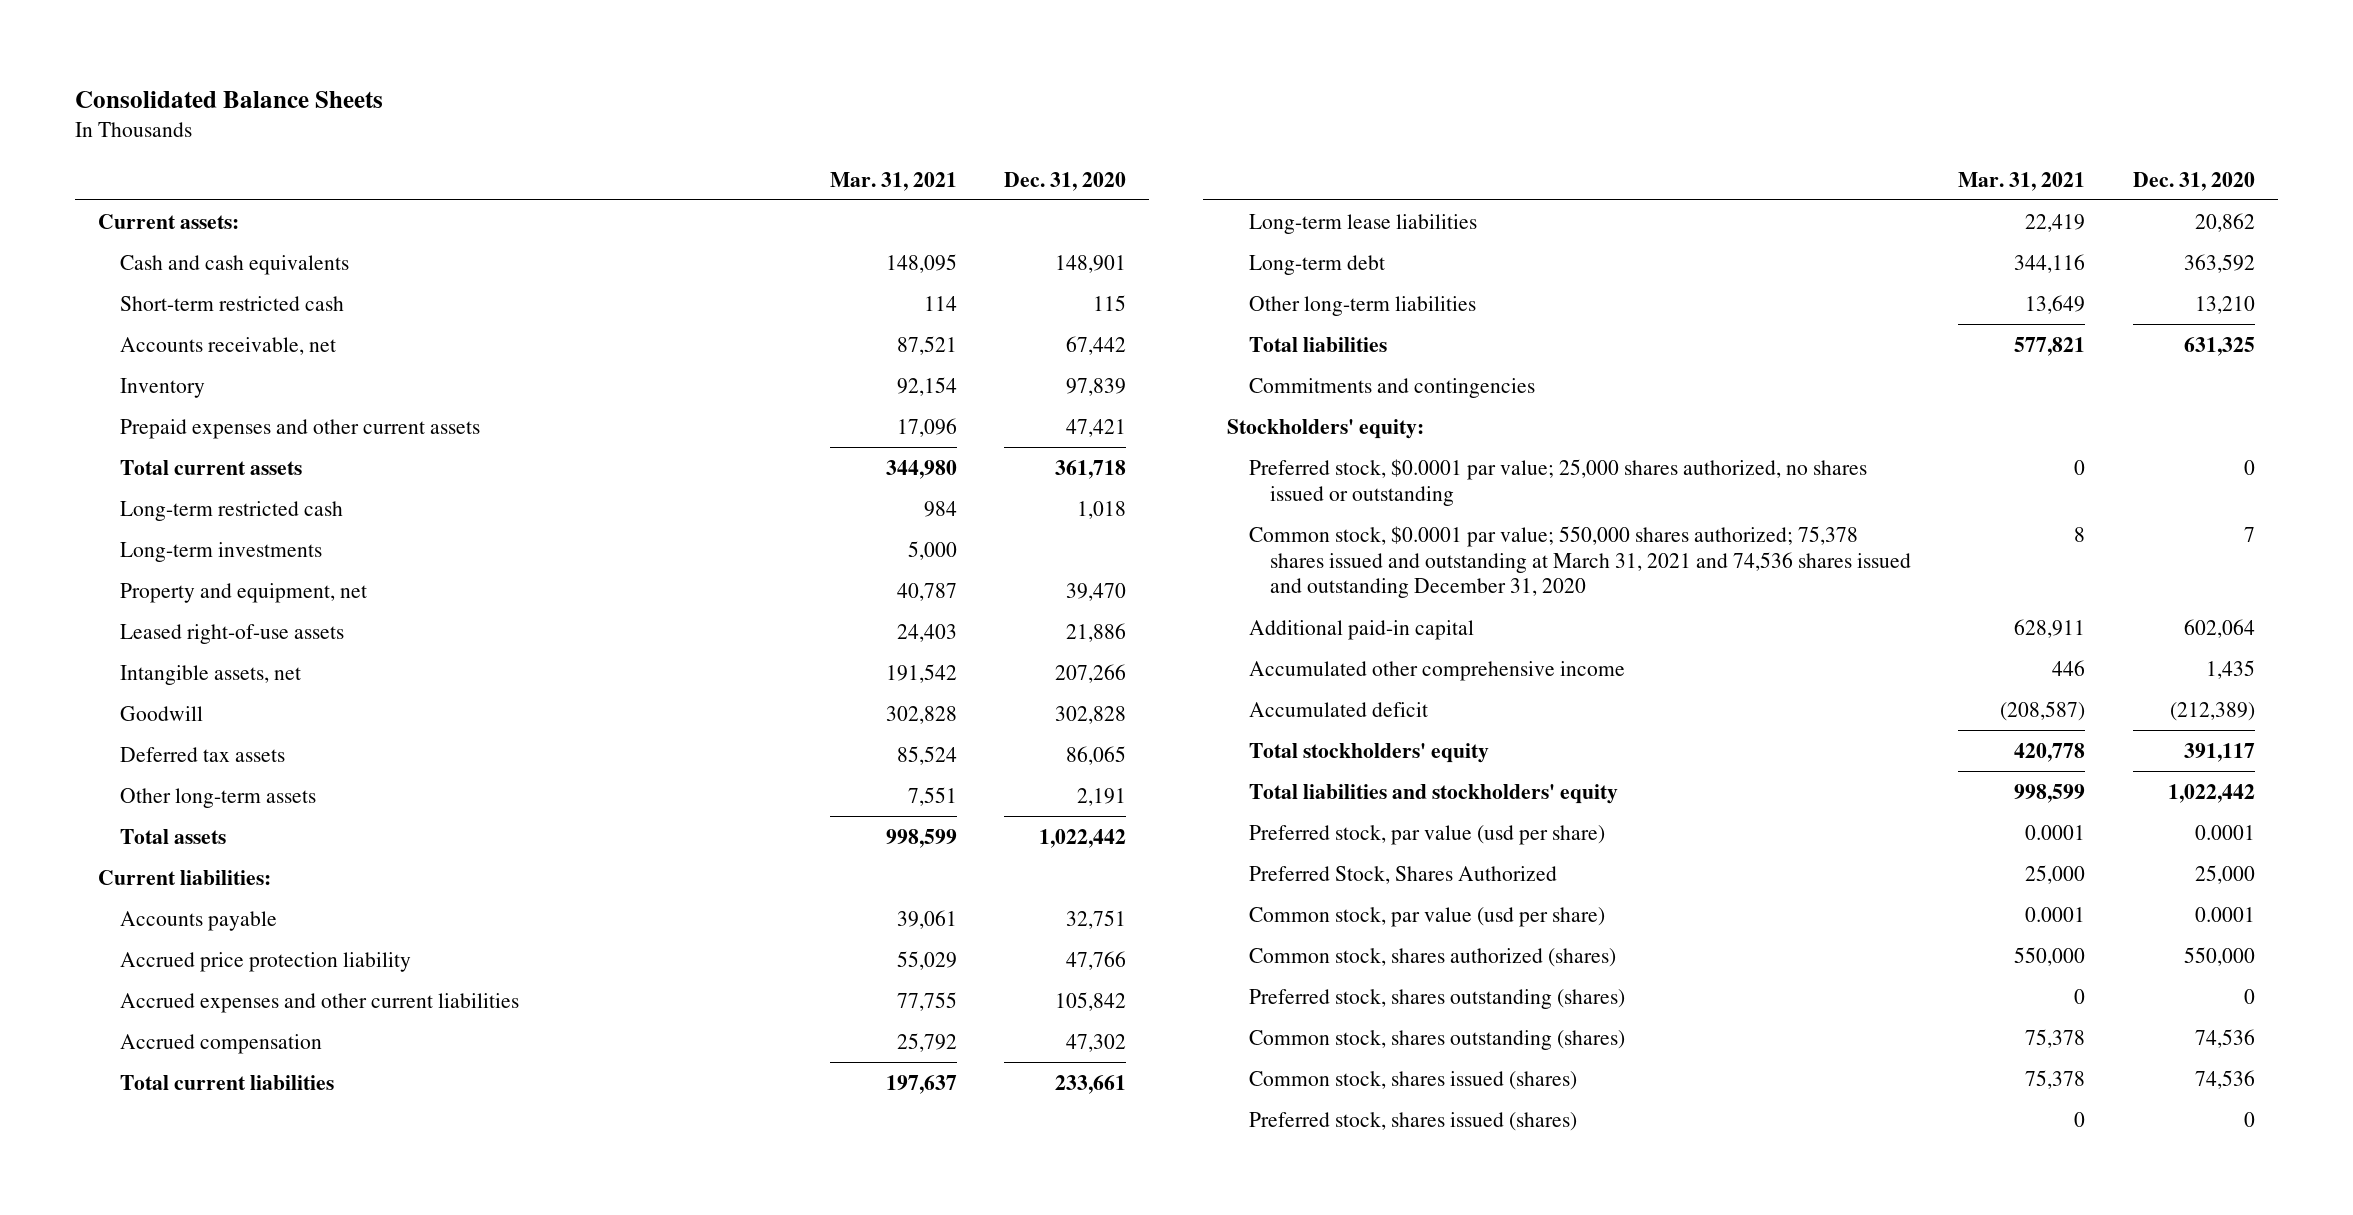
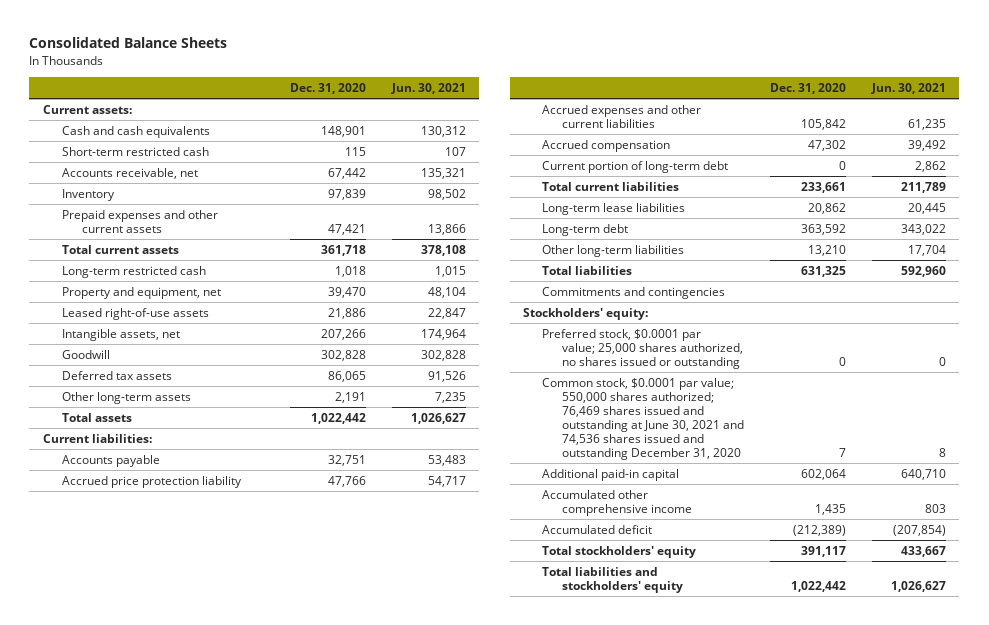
- | Mar. 31, 2021 | Dec. 31, 2020
+ | Dec. 31, 2020 | Jun. 30, 2021
- Long-term investments | 5,000 |
+ Current portion of long-term debt | 0 | 2,862
- Common stock, $0.0001 par value; 550,000 shares authorized; 75,378 shares issued and outstanding at March 31, 2021 and 74,536 shares issued and outstanding December 31, 2020 | 8 | 7
+ Common stock, $0.0001 par value; 550,000 shares authorized; 76,469 shares issued and outstanding at June 30, 2021 and 74,536 shares issued and outstanding December 31, 2020 | 7 | 8
- Preferred stock, par value (usd per share) | 0.0001 | 0.0001
- Preferred Stock, Shares Authorized | 25,000 | 25,000
- Common stock, par value (usd per share) | 0.0001 | 0.0001
- Common stock, shares authorized (shares) | 550,000 | 550,000
- Preferred stock, shares outstanding (shares) | 0 | 0
- Common stock, shares outstanding (shares) | 75,378 | 74,536
- Common stock, shares issued (shares) | 75,378 | 74,536
- Preferred stock, shares issued (shares) | 0 | 0

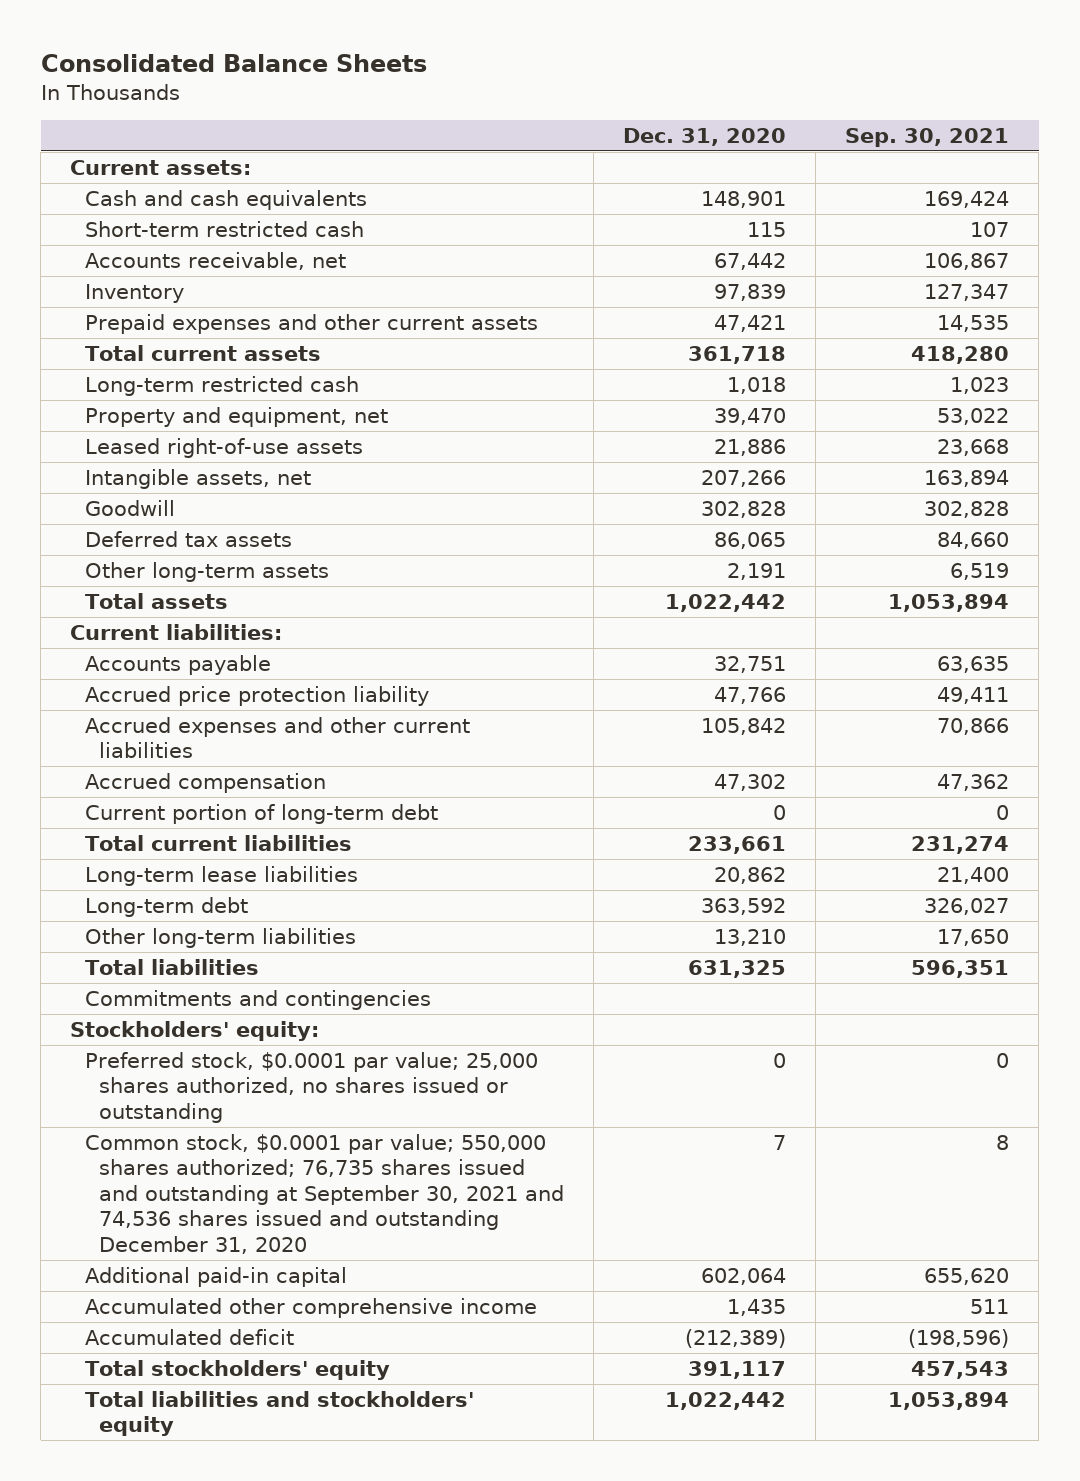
- | Dec. 31, 2020 | Jun. 30, 2021
+ | Dec. 31, 2020 | Sep. 30, 2021
- Common stock, $0.0001 par value; 550,000 shares authorized; 76,469 shares issued and outstanding at June 30, 2021 and 74,536 shares issued and outstanding December 31, 2020 | 7 | 8
+ Common stock, $0.0001 par value; 550,000 shares authorized; 76,735 shares issued and outstanding at September 30, 2021 and 74,536 shares issued and outstanding December 31, 2020 | 7 | 8

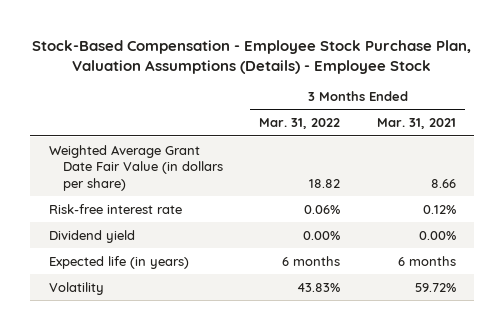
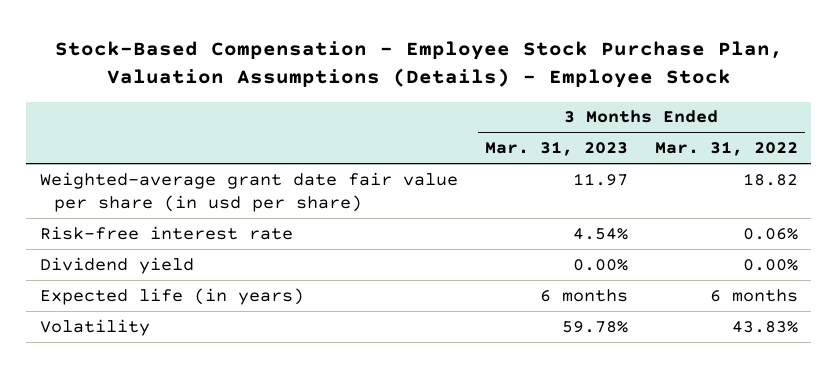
- | 3 Months Ended Mar. 31, 2022 | 3 Months Ended Mar. 31, 2021
+ | 3 Months Ended Mar. 31, 2023 | 3 Months Ended Mar. 31, 2022
- Weighted Average Grant Date Fair Value (in dollars per share) | 18.82 | 8.66
+ Weighted-average grant date fair value per share (in usd per share) | 11.97 | 18.82

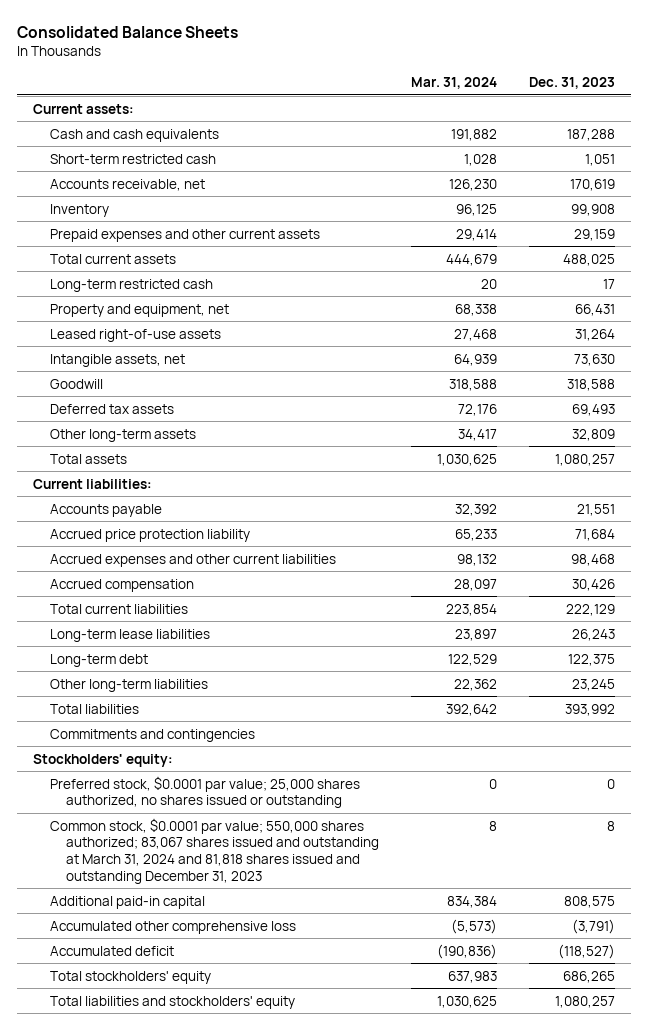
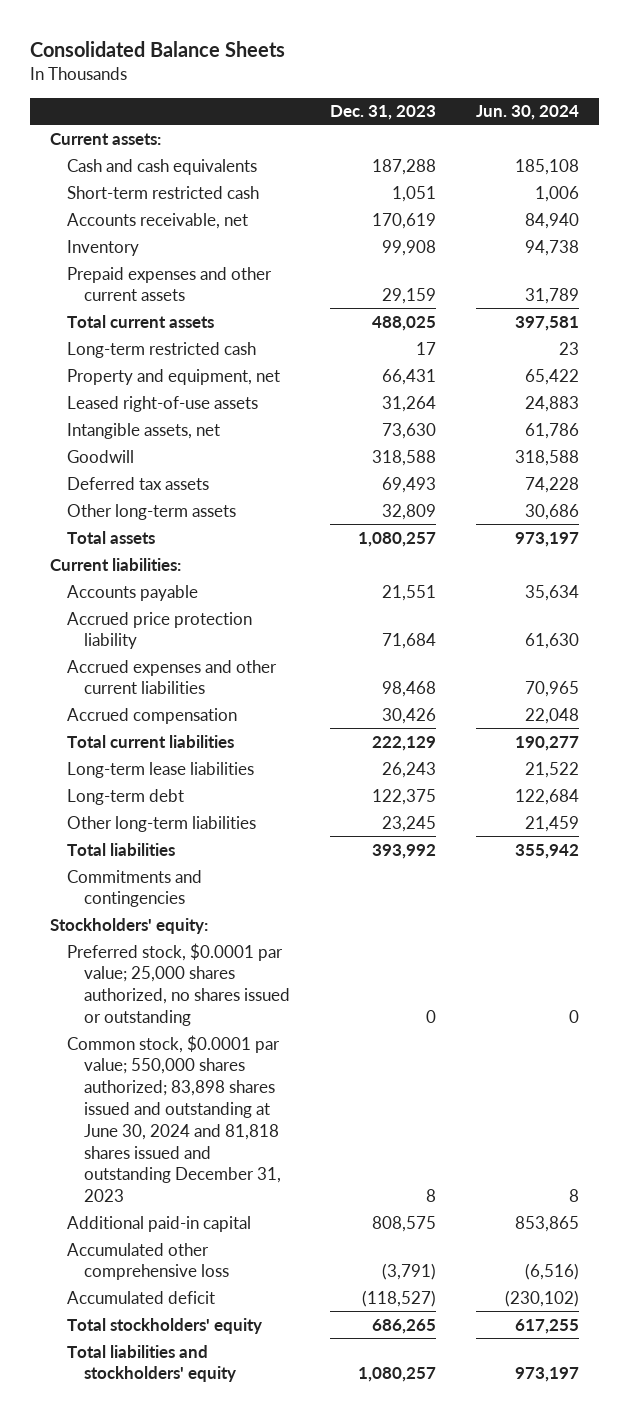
- | Mar. 31, 2024 | Dec. 31, 2023
+ | Dec. 31, 2023 | Jun. 30, 2024
- Common stock, $0.0001 par value; 550,000 shares authorized; 83,067 shares issued and outstanding at March 31, 2024 and 81,818 shares issued and outstanding December 31, 2023 | 8 | 8
+ Common stock, $0.0001 par value; 550,000 shares authorized; 83,898 shares issued and outstanding at June 30, 2024 and 81,818 shares issued and outstanding December 31, 2023 | 8 | 8

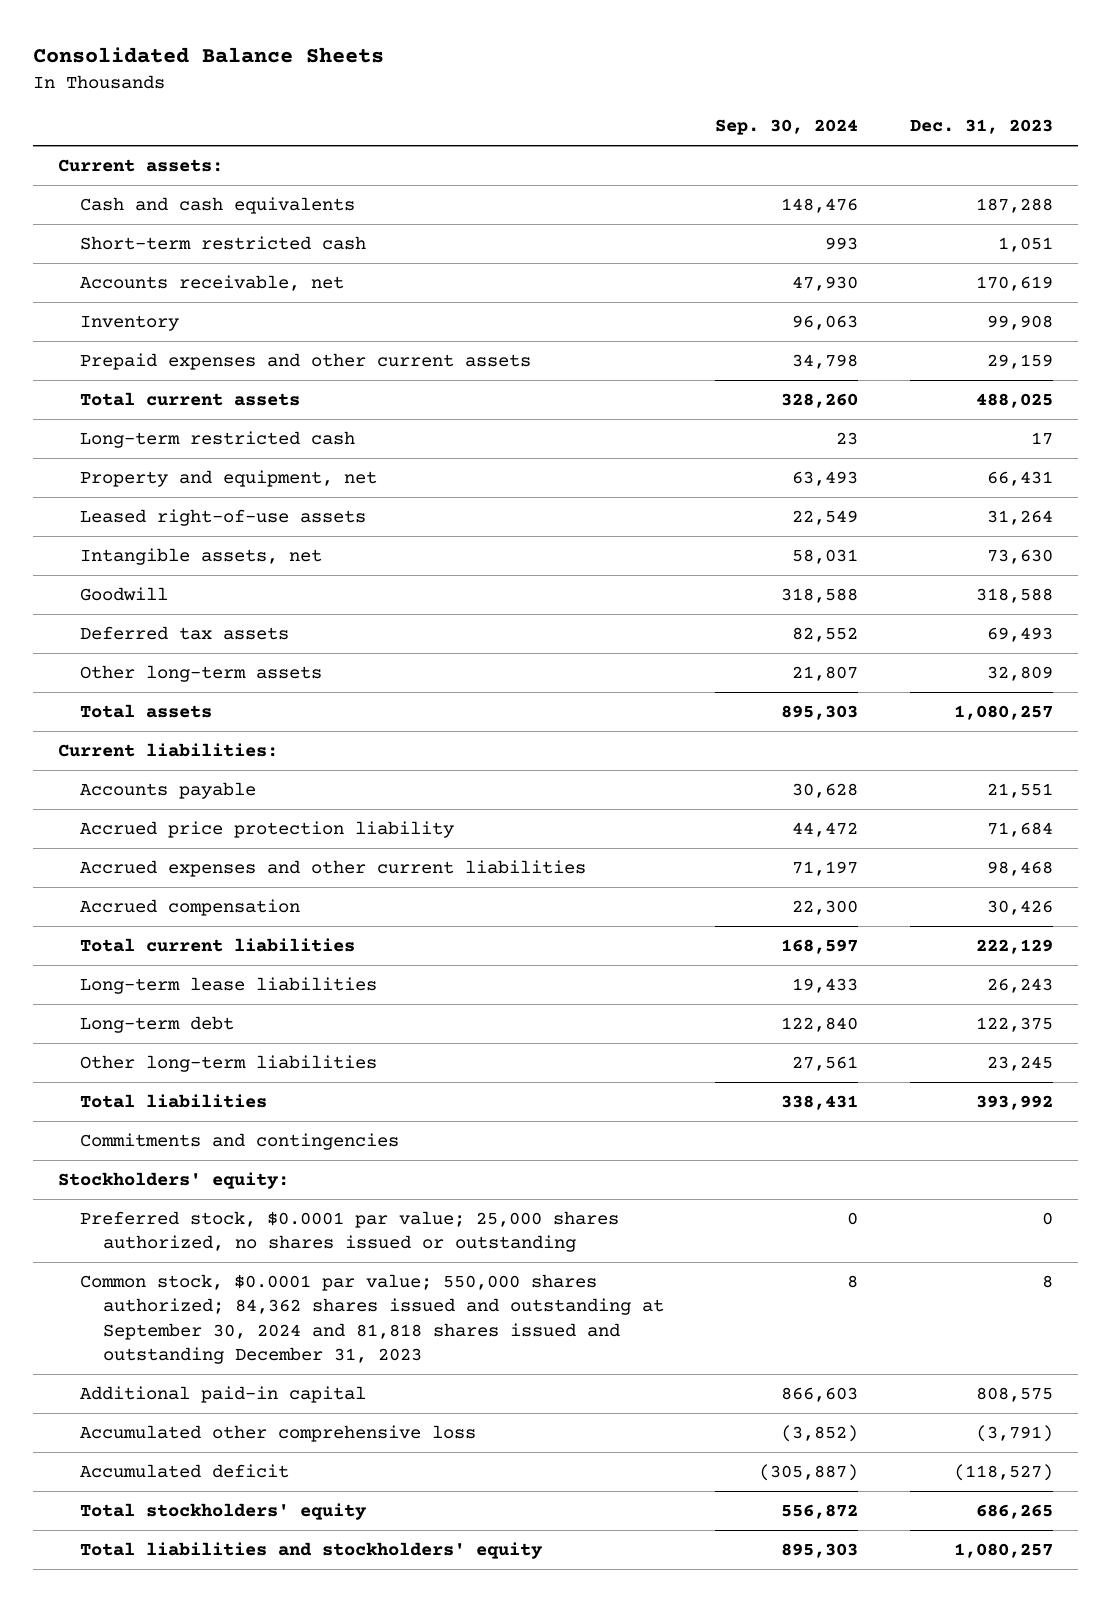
- | Dec. 31, 2023 | Jun. 30, 2024
+ | Sep. 30, 2024 | Dec. 31, 2023
- Common stock, $0.0001 par value; 550,000 shares authorized; 83,898 shares issued and outstanding at June 30, 2024 and 81,818 shares issued and outstanding December 31, 2023 | 8 | 8
+ Common stock, $0.0001 par value; 550,000 shares authorized; 84,362 shares issued and outstanding at September 30, 2024 and 81,818 shares issued and outstanding December 31, 2023 | 8 | 8

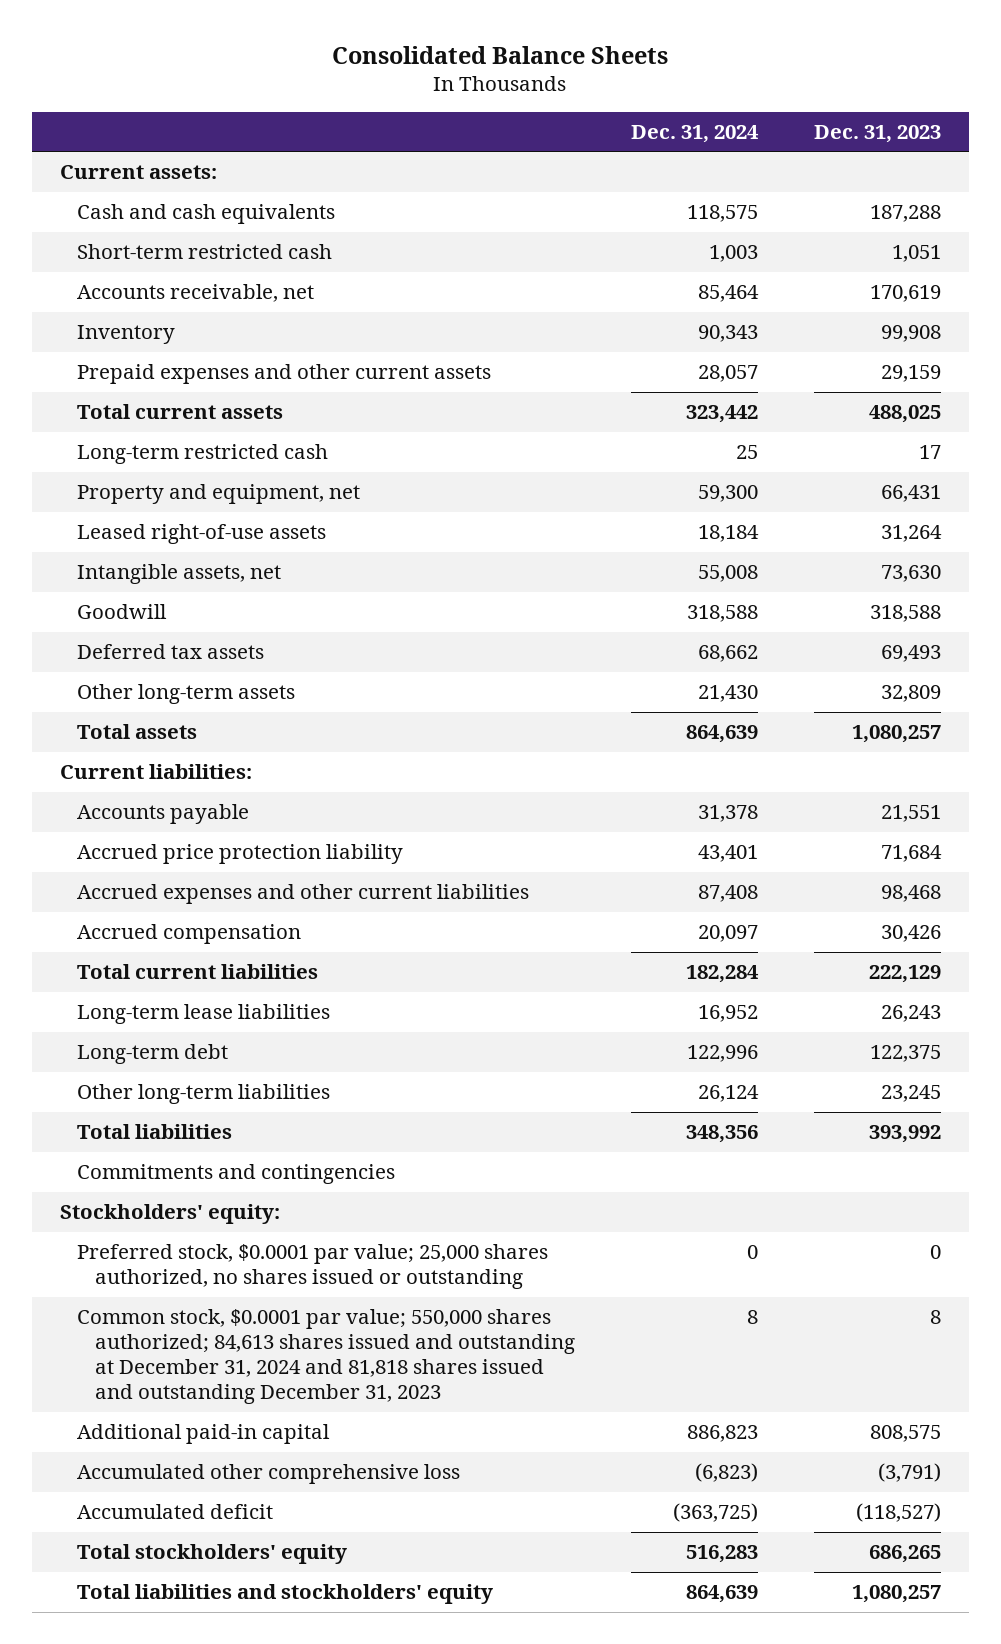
- | Sep. 30, 2024 | Dec. 31, 2023
+ | Dec. 31, 2024 | Dec. 31, 2023
- Common stock, $0.0001 par value; 550,000 shares authorized; 84,362 shares issued and outstanding at September 30, 2024 and 81,818 shares issued and outstanding December 31, 2023 | 8 | 8
+ Common stock, $0.0001 par value; 550,000 shares authorized; 84,613 shares issued and outstanding at December 31, 2024 and 81,818 shares issued and outstanding December 31, 2023 | 8 | 8

